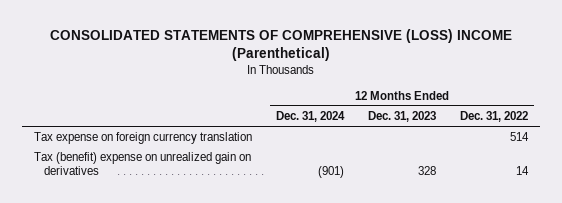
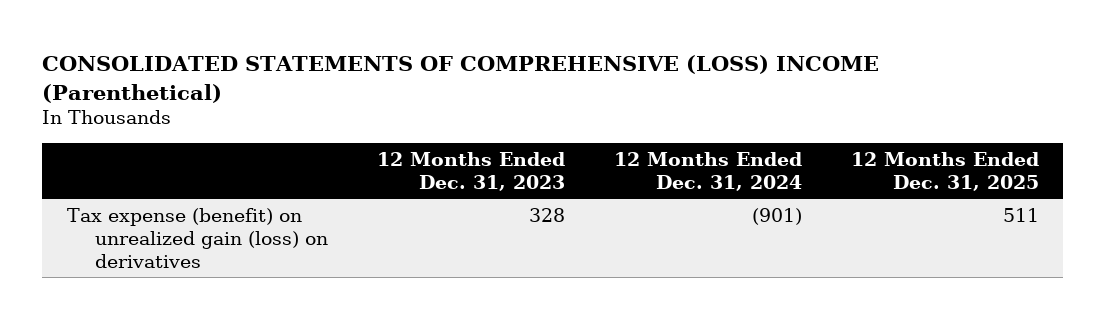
- | 12 Months Ended Dec. 31, 2024 | 12 Months Ended Dec. 31, 2023 | 12 Months Ended Dec. 31, 2022
+ | 12 Months Ended Dec. 31, 2023 | 12 Months Ended Dec. 31, 2024 | 12 Months Ended Dec. 31, 2025
- Tax expense on foreign currency translation | | | 514
- Tax (benefit) expense on unrealized gain on derivatives | (901) | 328 | 14
+ Tax expense (benefit) on unrealized gain (loss) on derivatives | 328 | (901) | 511

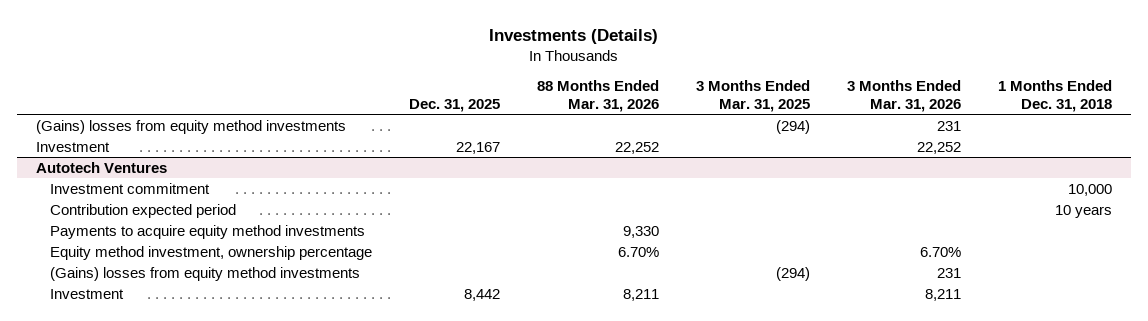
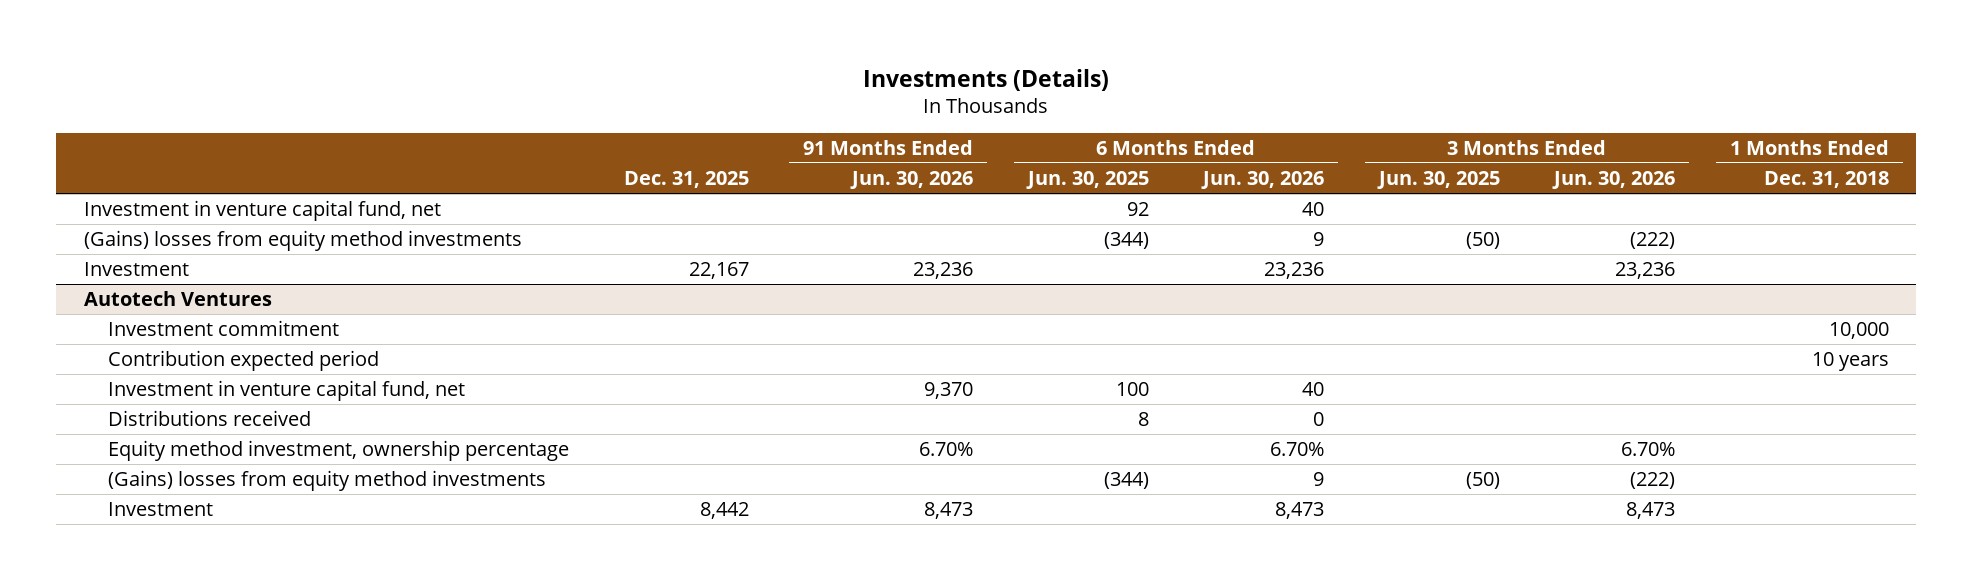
- | Dec. 31, 2025 | 88 Months Ended Mar. 31, 2026 | 3 Months Ended Mar. 31, 2025 | 3 Months Ended Mar. 31, 2026 | 1 Months Ended Dec. 31, 2018
+ | Dec. 31, 2025 | 91 Months Ended Jun. 30, 2026 | 6 Months Ended Jun. 30, 2025 | 6 Months Ended Jun. 30, 2026 | 3 Months Ended Jun. 30, 2025 | 3 Months Ended Jun. 30, 2026 | 1 Months Ended Dec. 31, 2018
+ Investment in venture capital fund, net | | | 92 | 40 | | |
@ Autotech Ventures
- Payments to acquire equity method investments | | 9,330 | | |
+ Investment in venture capital fund, net | | 9,370 | 100 | 40 | | |
+ Distributions received | | | 8 | 0 | | |

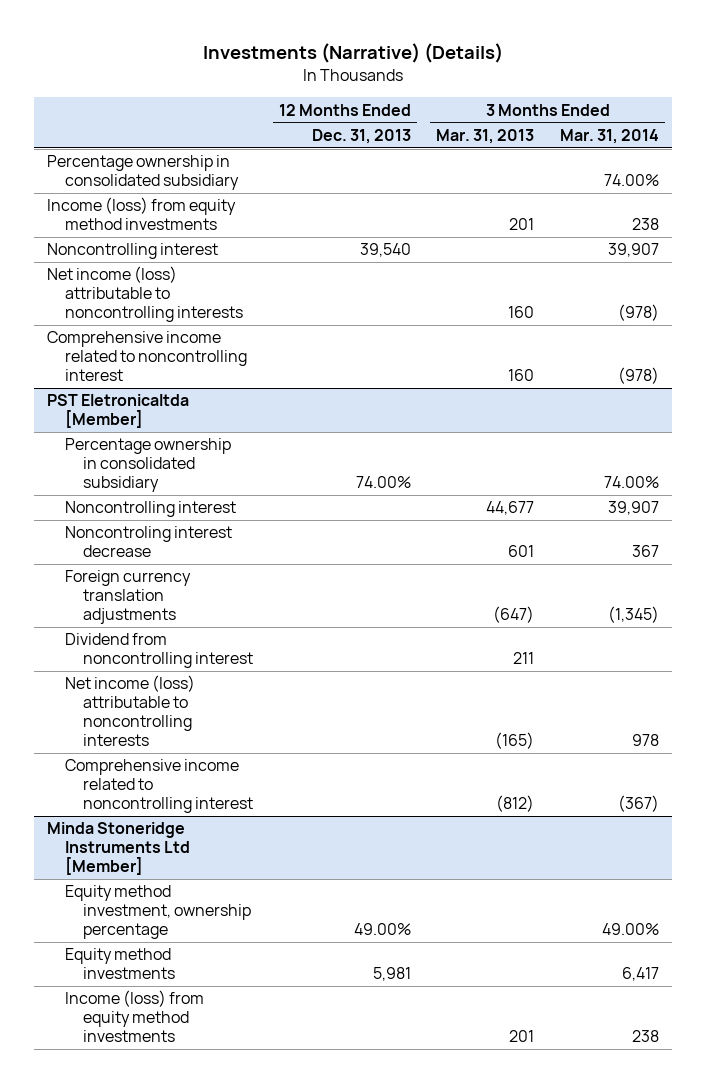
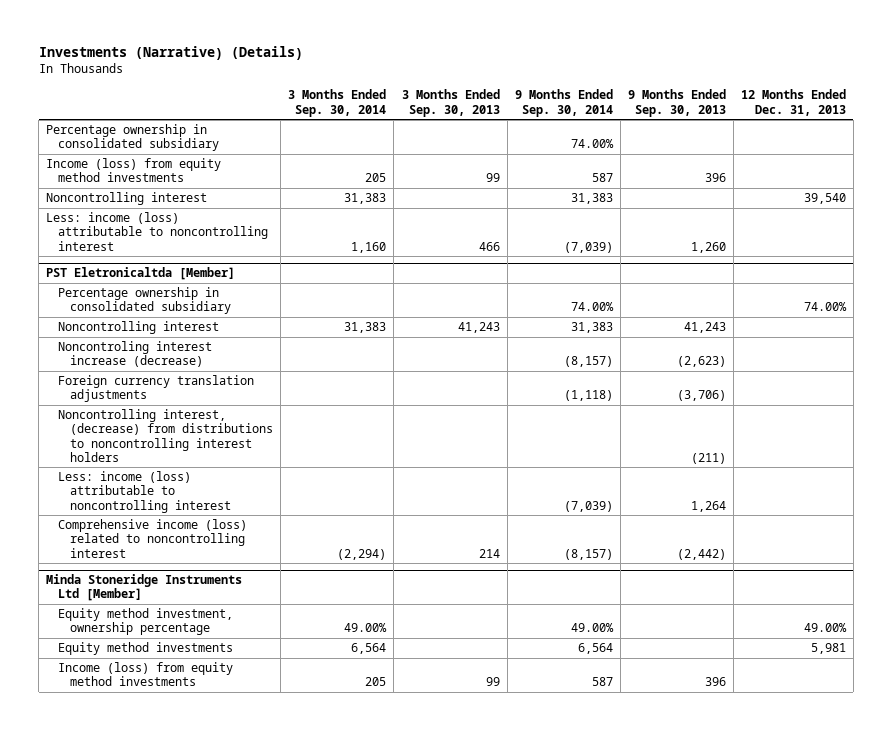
- | 12 Months Ended Dec. 31, 2013 | 3 Months Ended Mar. 31, 2013 | 3 Months Ended Mar. 31, 2014
+ | 3 Months Ended Sep. 30, 2014 | 3 Months Ended Sep. 30, 2013 | 9 Months Ended Sep. 30, 2014 | 9 Months Ended Sep. 30, 2013 | 12 Months Ended Dec. 31, 2013
- Net income (loss) attributable to noncontrolling interests | | 160 | (978)
- Comprehensive income related to noncontrolling interest | | 160 | (978)
+ Less: income (loss) attributable to noncontrolling interest | 1,160 | 466 | (7,039) | 1,260 |
@ PST Eletronicaltda [Member]
- Noncontroling interest decrease | | 601 | 367
+ Noncontroling interest increase (decrease) | | | (8,157) | (2,623) |
- Dividend from noncontrolling interest | | 211 |
- Net income (loss) attributable to noncontrolling interests | | (165) | 978
- Comprehensive income related to noncontrolling interest | | (812) | (367)
+ Noncontrolling interest, (decrease) from distributions to noncontrolling interest holders | | | | (211) |
+ Less: income (loss) attributable to noncontrolling interest | | | (7,039) | 1,264 |
+ Comprehensive income (loss) related to noncontrolling interest | (2,294) | 214 | (8,157) | (2,442) |

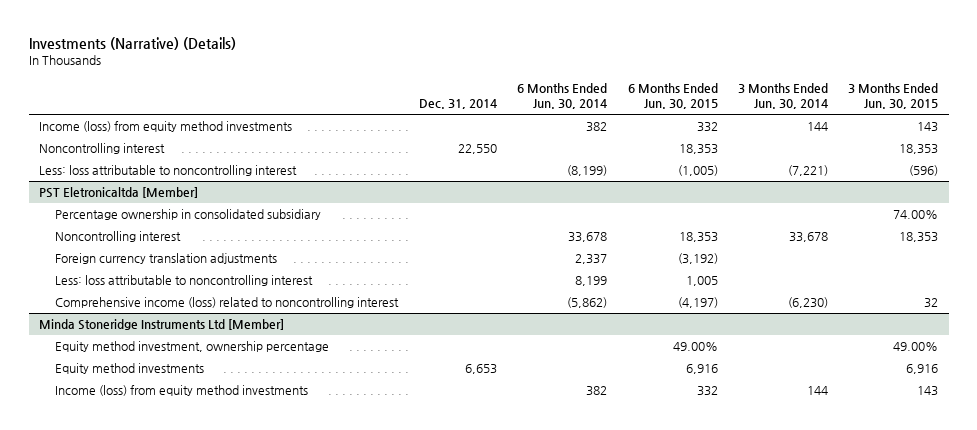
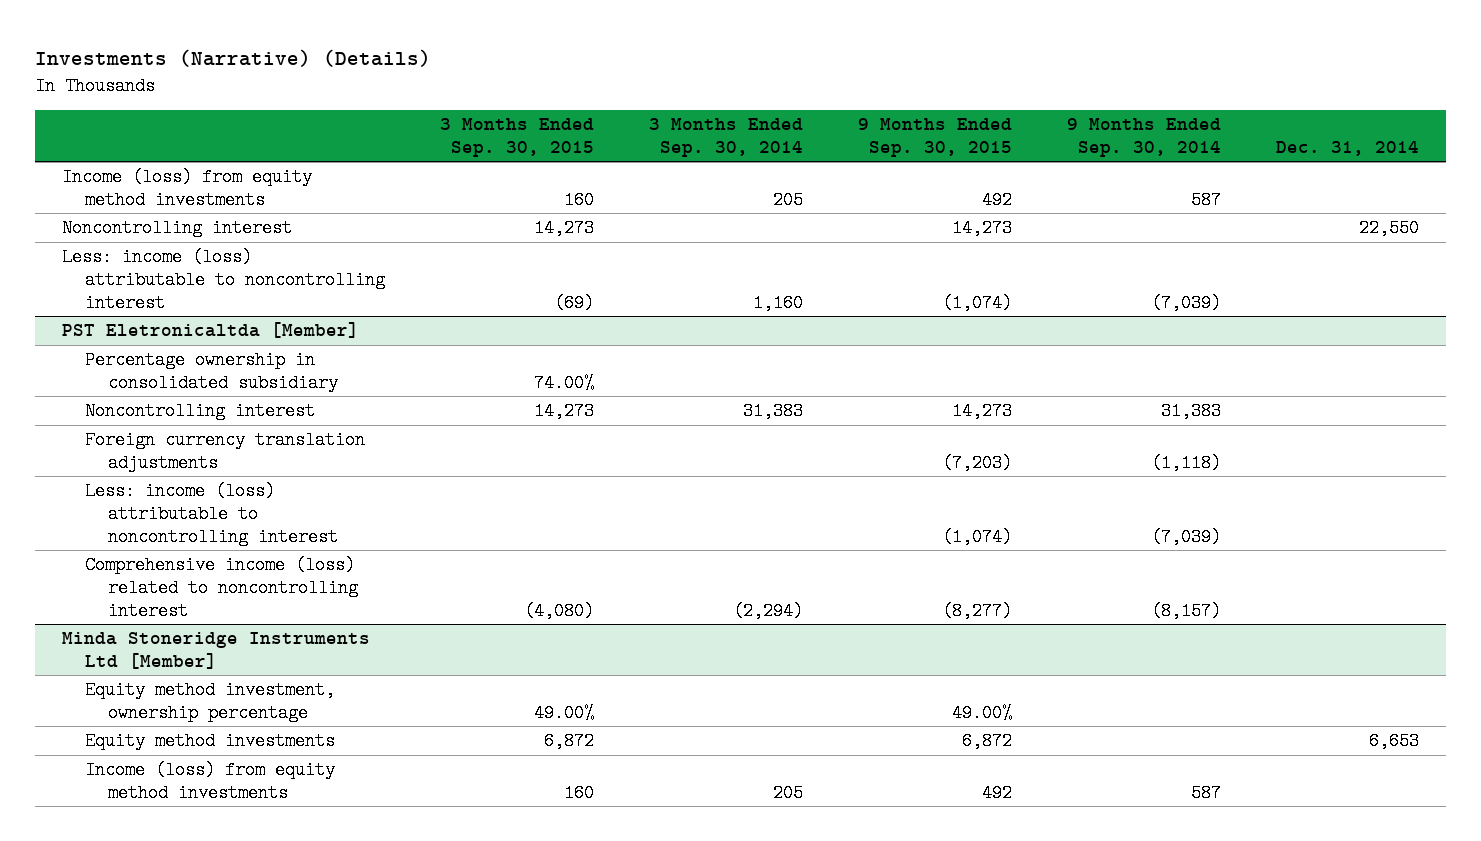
- | Dec. 31, 2014 | 6 Months Ended Jun. 30, 2014 | 6 Months Ended Jun. 30, 2015 | 3 Months Ended Jun. 30, 2014 | 3 Months Ended Jun. 30, 2015
+ | 3 Months Ended Sep. 30, 2015 | 3 Months Ended Sep. 30, 2014 | 9 Months Ended Sep. 30, 2015 | 9 Months Ended Sep. 30, 2014 | Dec. 31, 2014
- Less: loss attributable to noncontrolling interest | | (8,199) | (1,005) | (7,221) | (596)
+ Less: income (loss) attributable to noncontrolling interest | (69) | 1,160 | (1,074) | (7,039) |
@ PST Eletronicaltda [Member]
- Less: loss attributable to noncontrolling interest | | 8,199 | 1,005 | |
+ Less: income (loss) attributable to noncontrolling interest | | | (1,074) | (7,039) |

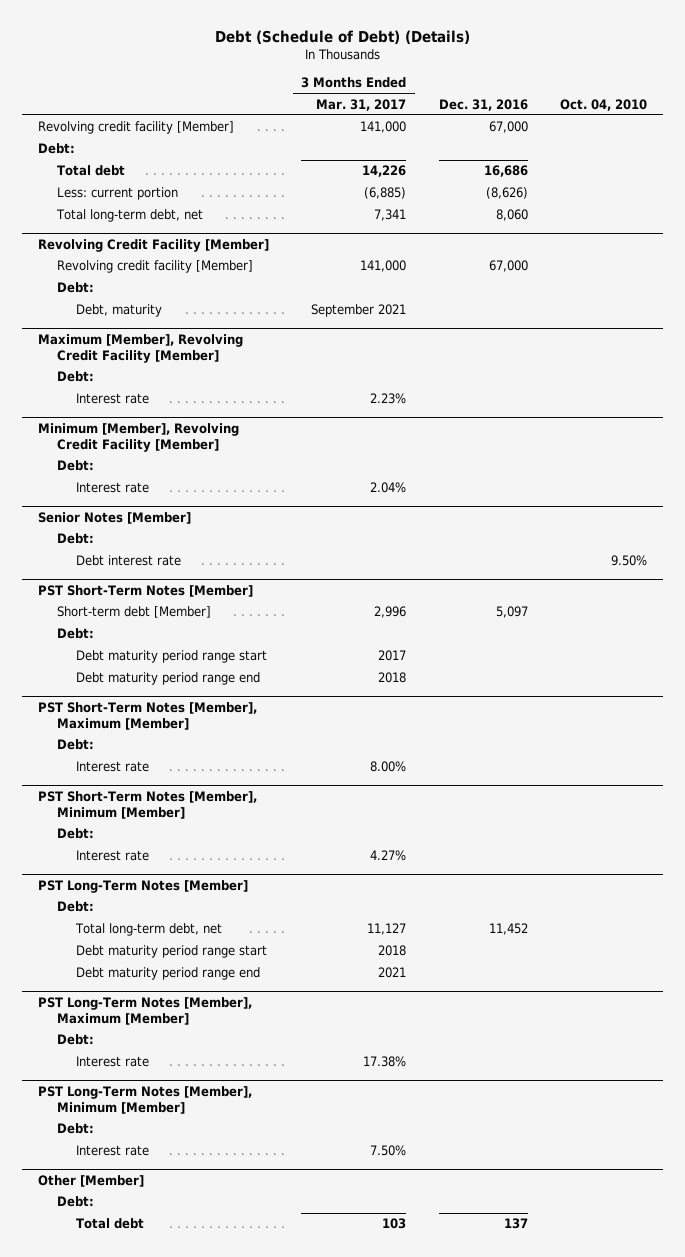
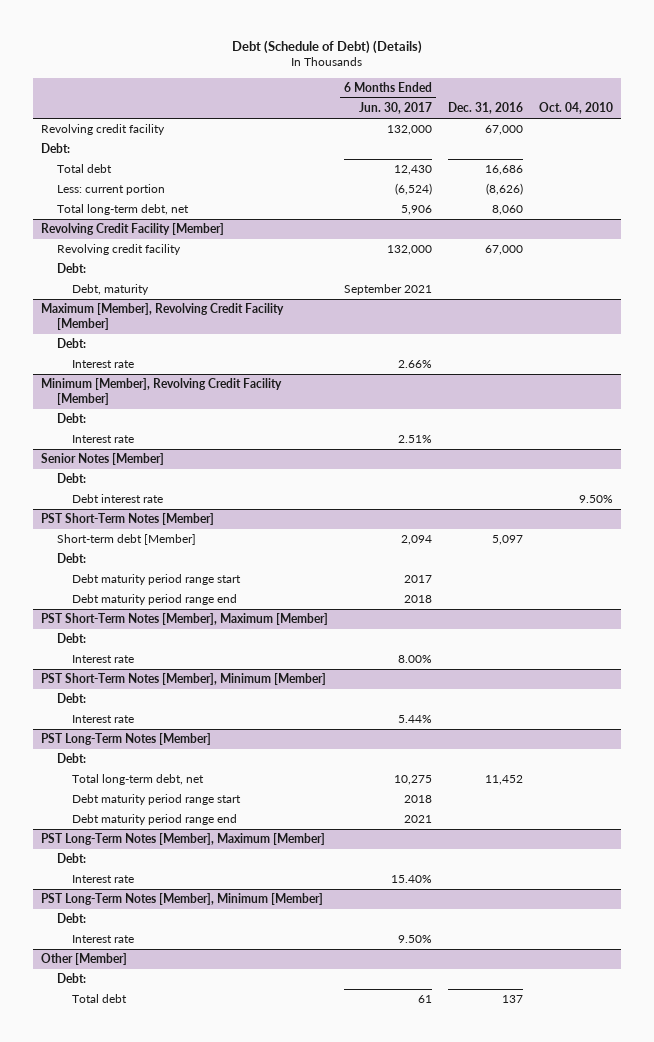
- | 3 Months Ended Mar. 31, 2017 | Dec. 31, 2016 | Oct. 04, 2010
+ | 6 Months Ended Jun. 30, 2017 | Dec. 31, 2016 | Oct. 04, 2010
- Revolving credit facility [Member] | 141,000 | 67,000 |
+ Revolving credit facility | 132,000 | 67,000 |
@ Revolving Credit Facility [Member]
- Revolving credit facility [Member] | 141,000 | 67,000 |
+ Revolving credit facility | 132,000 | 67,000 |

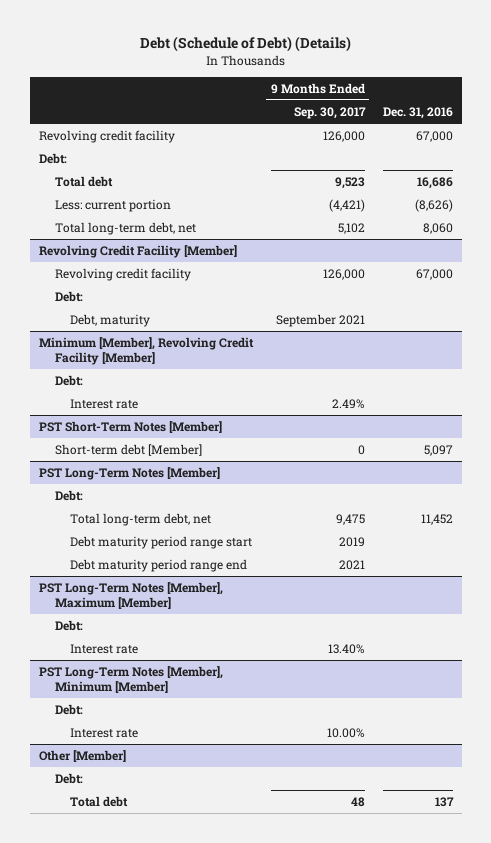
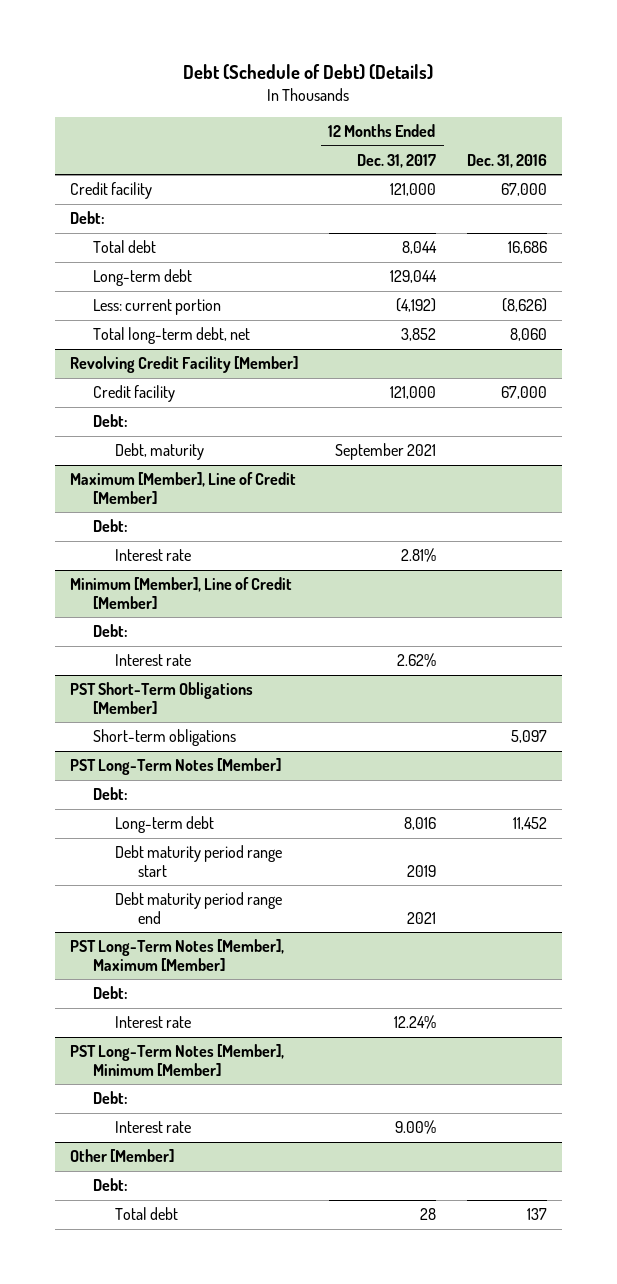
- | 9 Months Ended Sep. 30, 2017 | Dec. 31, 2016
+ | 12 Months Ended Dec. 31, 2017 | Dec. 31, 2016
- Revolving credit facility | 126,000 | 67,000
+ Credit facility | 121,000 | 67,000
+ Long-term debt | 129,044 |
@ Revolving Credit Facility [Member]
- Revolving credit facility | 126,000 | 67,000
+ Credit facility | 121,000 | 67,000
- Minimum [Member], Revolving Credit Facility [Member]
- Debt:
- Interest rate | 2.49% |
- PST Short-Term Notes [Member]
- Short-term debt [Member] | 0 | 5,097
+ Maximum [Member], Line of Credit [Member]
+ Debt:
+ Interest rate | 2.81% |
+ Minimum [Member], Line of Credit [Member]
+ Debt:
+ Interest rate | 2.62% |
+ PST Short-Term Obligations [Member]
+ Short-term obligations | | 5,097
@ PST Long-Term Notes [Member]
- Total long-term debt, net | 9,475 | 11,452
+ Long-term debt | 8,016 | 11,452

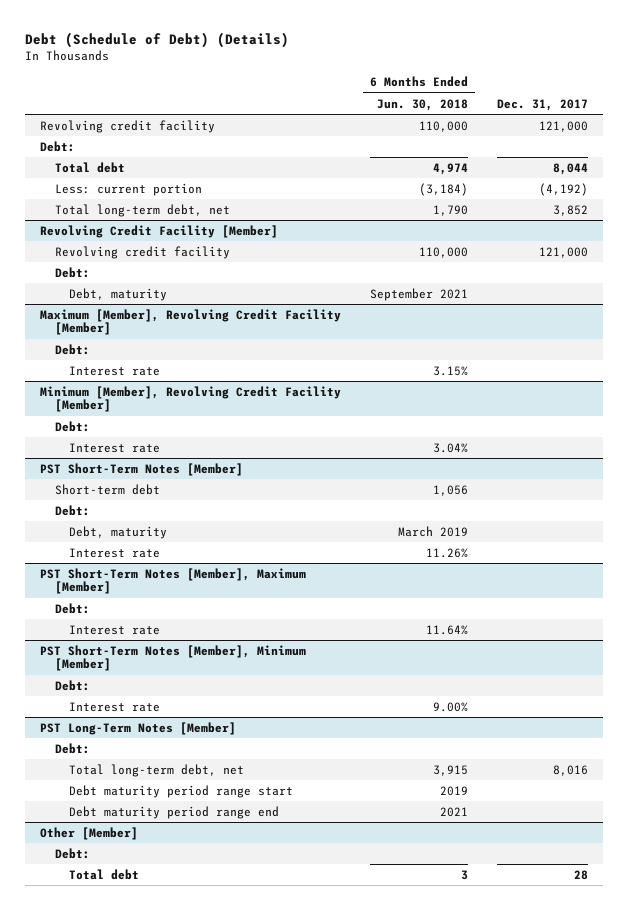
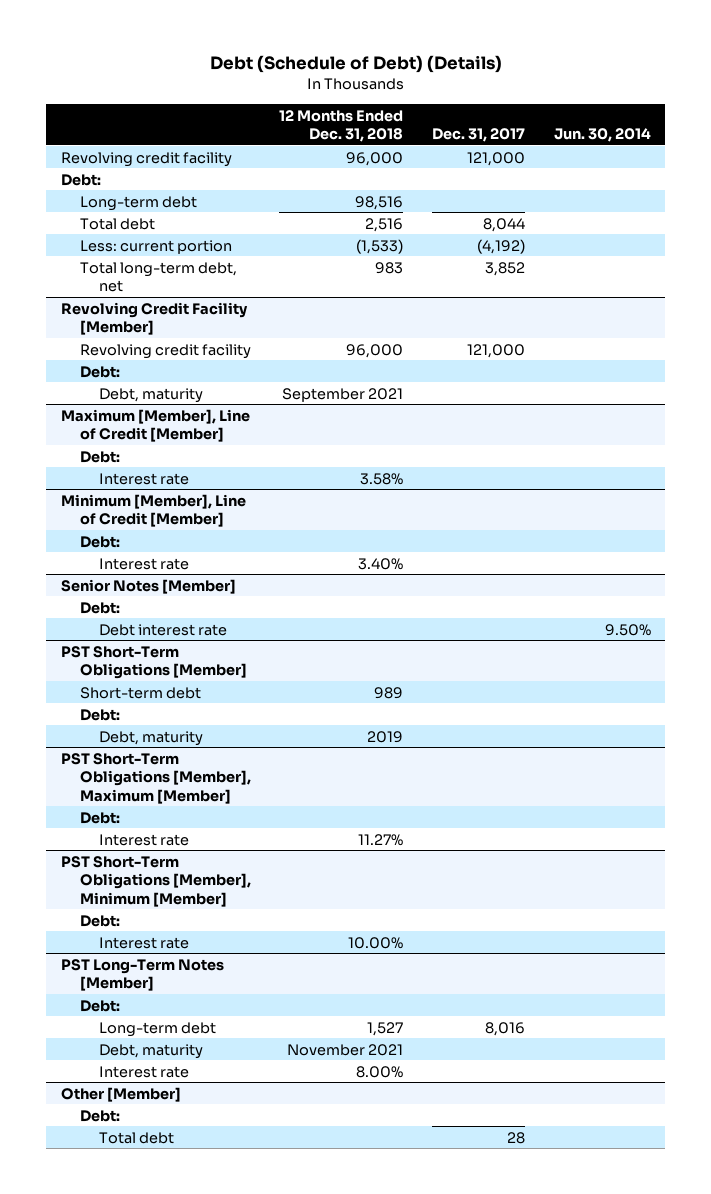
- | 6 Months Ended Jun. 30, 2018 | Dec. 31, 2017
+ | 12 Months Ended Dec. 31, 2018 | Dec. 31, 2017 | Jun. 30, 2014
+ Long-term debt | 98,516 | |
- Maximum [Member], Revolving Credit Facility [Member]
- Debt:
- Interest rate | 3.15% |
- Minimum [Member], Revolving Credit Facility [Member]
- Debt:
- Interest rate | 3.04% |
- PST Short-Term Notes [Member]
- Short-term debt | 1,056 |
- Debt:
- Debt, maturity | March 2019 |
- Interest rate | 11.26% |
- PST Short-Term Notes [Member], Maximum [Member]
+ Maximum [Member], Line of Credit [Member]
+ Debt:
+ Interest rate | 3.58% | |
+ Minimum [Member], Line of Credit [Member]
+ Debt:
+ Interest rate | 3.40% | |
+ Senior Notes [Member]
+ Debt:
+ Debt interest rate | | | 9.50%
+ PST Short-Term Obligations [Member]
+ Short-term debt | 989 | |
+ Debt:
+ Debt, maturity | 2019 | |
+ PST Short-Term Obligations [Member], Maximum [Member]
- PST Short-Term Notes [Member], Minimum [Member]
+ PST Short-Term Obligations [Member], Minimum [Member]
@ PST Long-Term Notes [Member]
- Total long-term debt, net | 3,915 | 8,016
- Debt maturity period range start | 2019 |
- Debt maturity period range end | 2021 |
+ Long-term debt | 1,527 | 8,016 |
+ Debt, maturity | November 2021 | |
+ Interest rate | 8.00% | |

